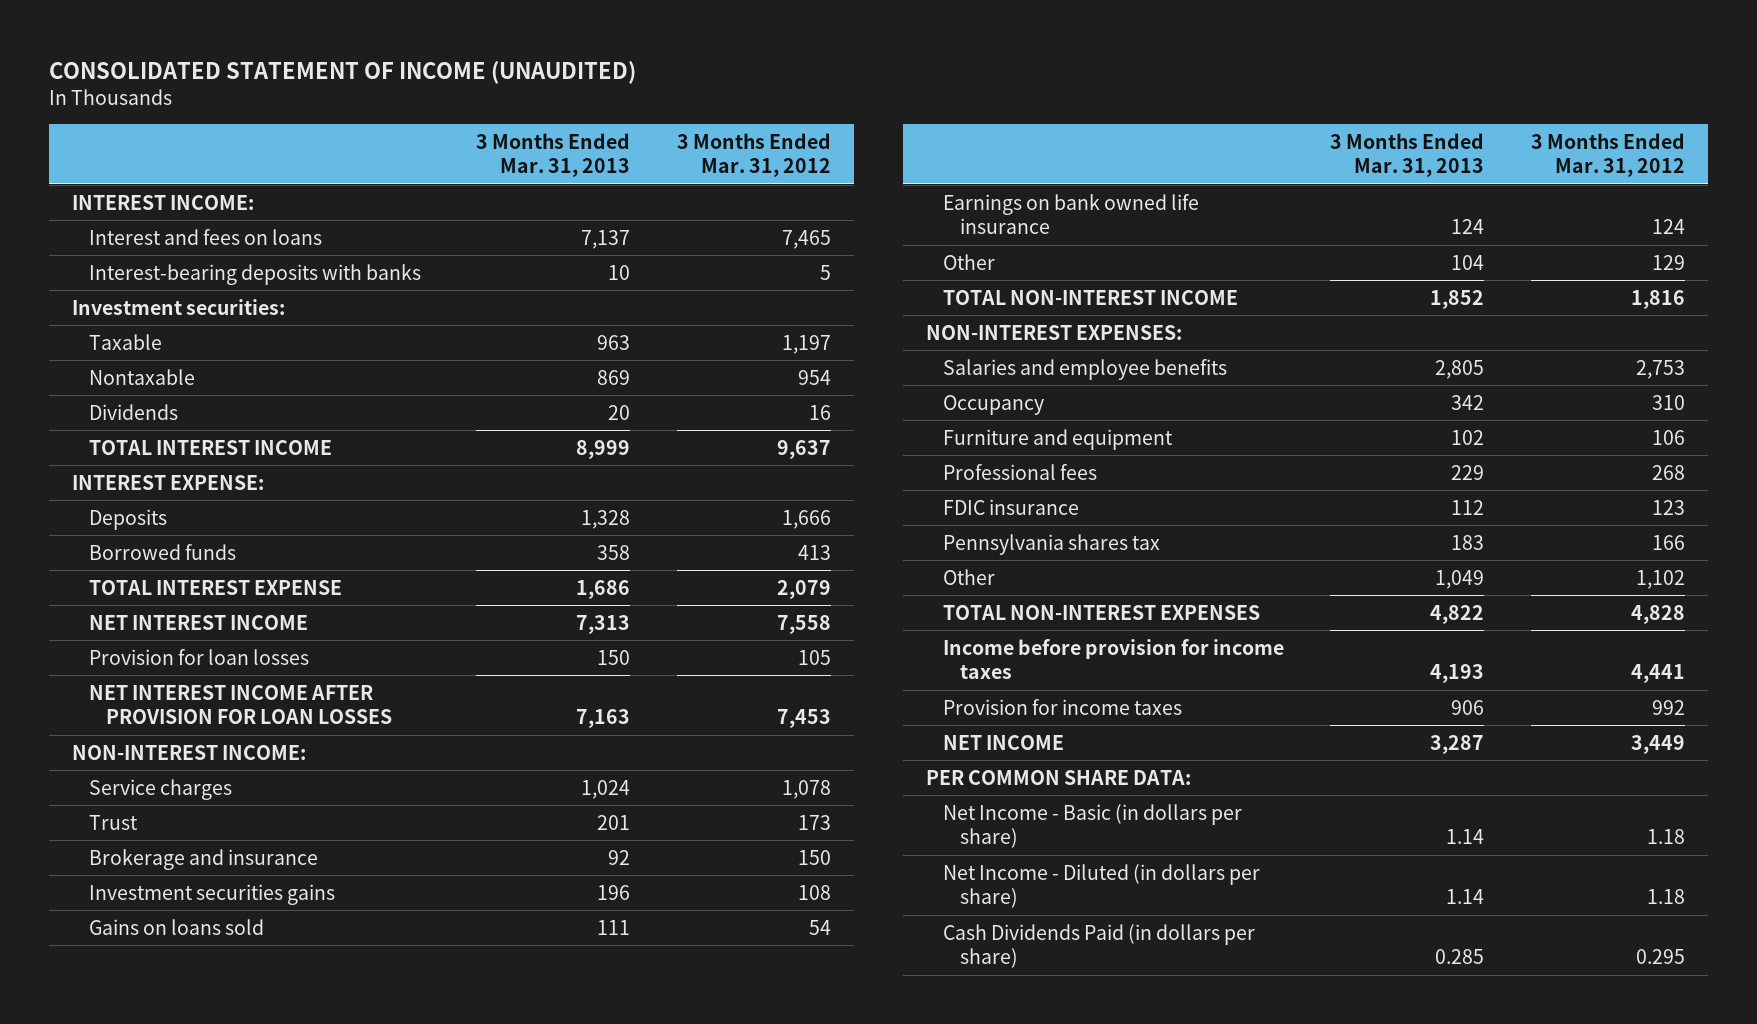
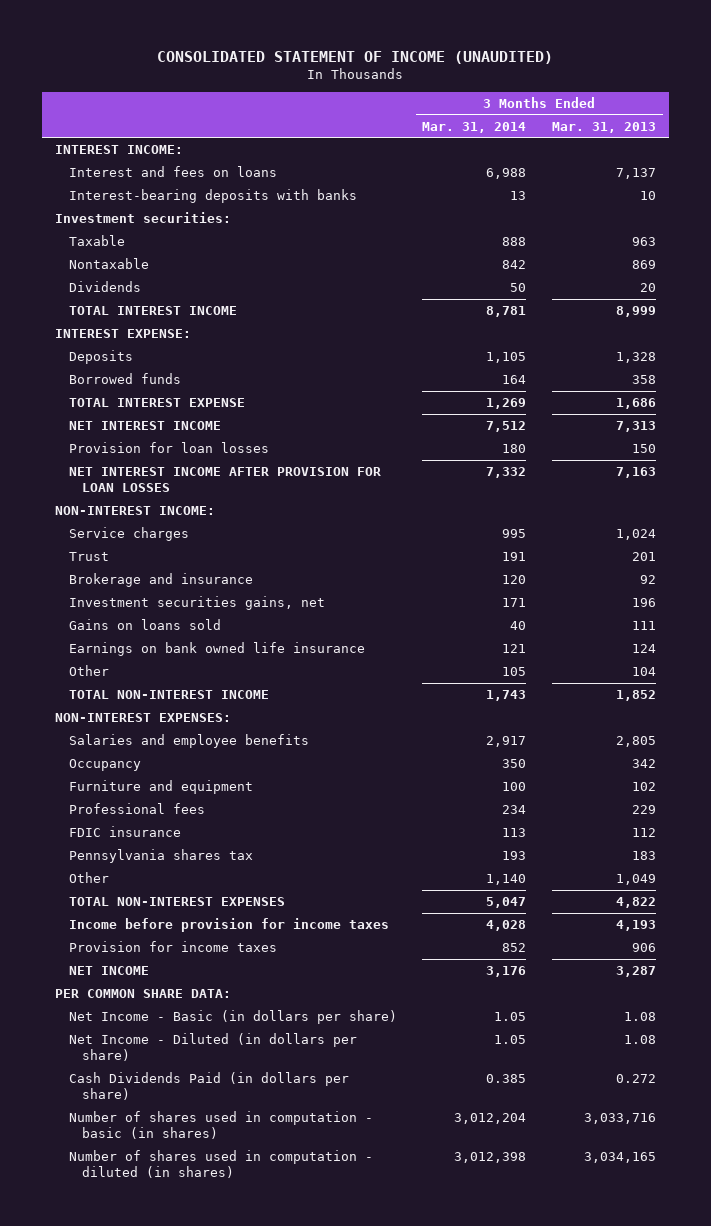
- | 3 Months Ended Mar. 31, 2013 | 3 Months Ended Mar. 31, 2012
+ | 3 Months Ended Mar. 31, 2014 | 3 Months Ended Mar. 31, 2013
- Investment securities gains | 196 | 108
+ Investment securities gains, net | 171 | 196
- Net Income - Basic (in dollars per share) | 1.14 | 1.18
- Net Income - Diluted (in dollars per share) | 1.14 | 1.18
- Cash Dividends Paid (in dollars per share) | 0.285 | 0.295
+ Net Income - Basic (in dollars per share) | 1.05 | 1.08
+ Net Income - Diluted (in dollars per share) | 1.05 | 1.08
+ Cash Dividends Paid (in dollars per share) | 0.385 | 0.272
+ Number of shares used in computation - basic (in shares) | 3,012,204 | 3,033,716
+ Number of shares used in computation - diluted (in shares) | 3,012,398 | 3,034,165

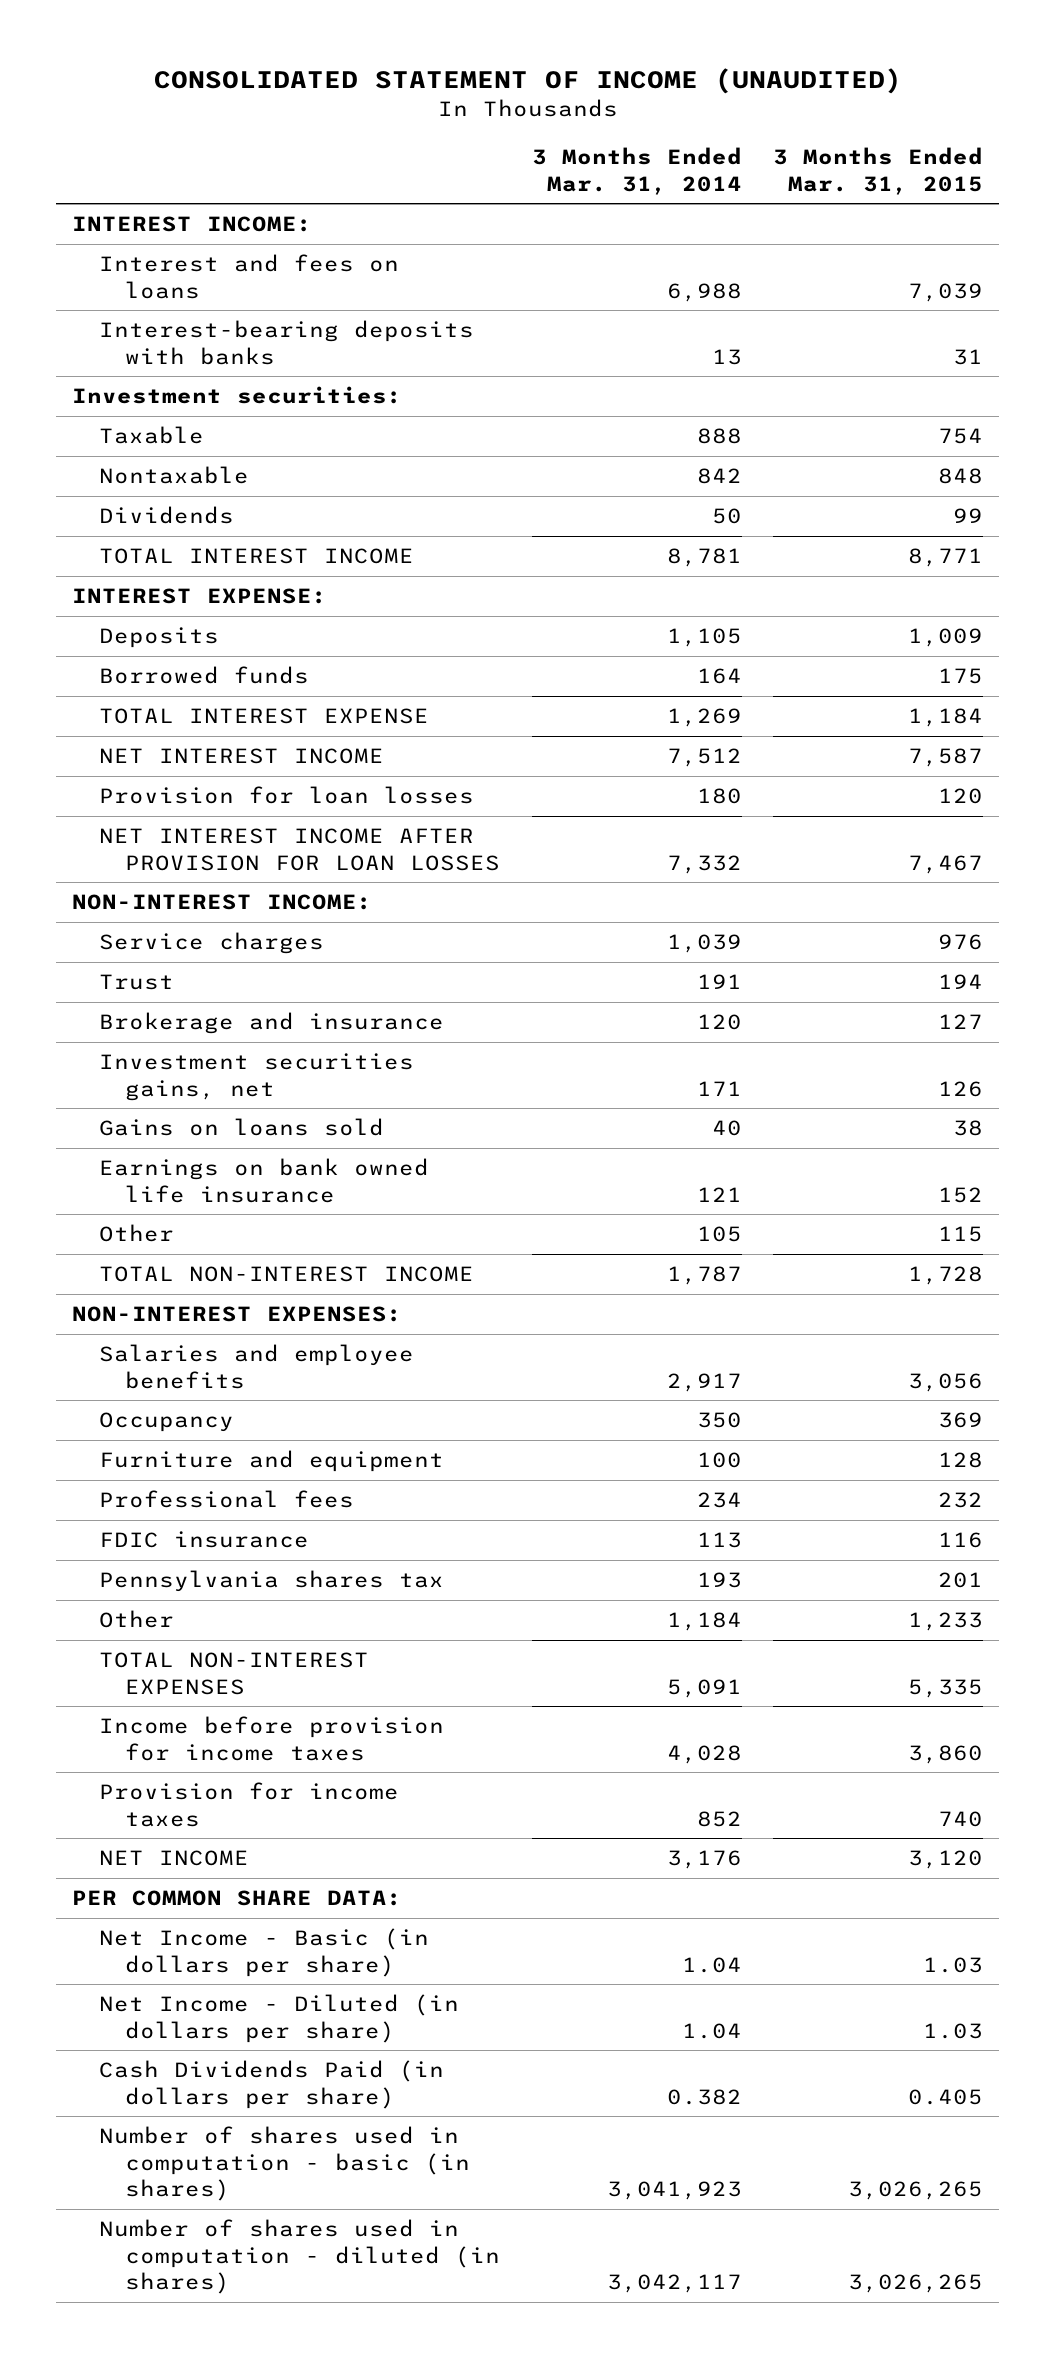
- | 3 Months Ended Mar. 31, 2014 | 3 Months Ended Mar. 31, 2013
+ | 3 Months Ended Mar. 31, 2014 | 3 Months Ended Mar. 31, 2015
- Service charges | 995 | 1,024
+ Service charges | 1,039 | 976
- TOTAL NON-INTEREST INCOME | 1,743 | 1,852
+ TOTAL NON-INTEREST INCOME | 1,787 | 1,728
- Other | 1,140 | 1,049
- TOTAL NON-INTEREST EXPENSES | 5,047 | 4,822
+ Other | 1,184 | 1,233
+ TOTAL NON-INTEREST EXPENSES | 5,091 | 5,335
- Net Income - Basic (in dollars per share) | 1.05 | 1.08
- Net Income - Diluted (in dollars per share) | 1.05 | 1.08
- Cash Dividends Paid (in dollars per share) | 0.385 | 0.272
- Number of shares used in computation - basic (in shares) | 3,012,204 | 3,033,716
- Number of shares used in computation - diluted (in shares) | 3,012,398 | 3,034,165
+ Net Income - Basic (in dollars per share) | 1.04 | 1.03
+ Net Income - Diluted (in dollars per share) | 1.04 | 1.03
+ Cash Dividends Paid (in dollars per share) | 0.382 | 0.405
+ Number of shares used in computation - basic (in shares) | 3,041,923 | 3,026,265
+ Number of shares used in computation - diluted (in shares) | 3,042,117 | 3,026,265

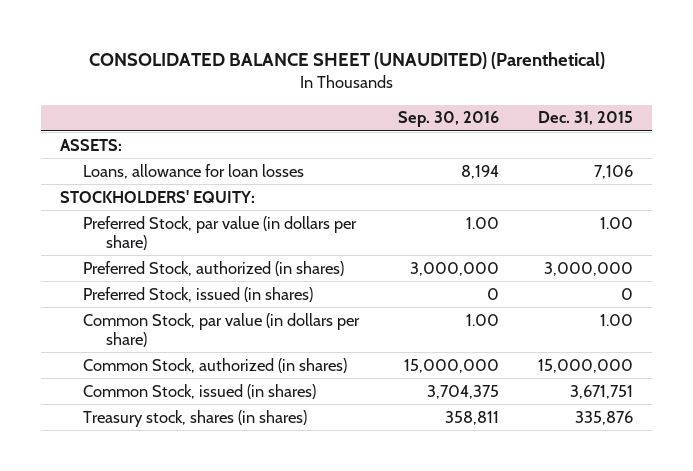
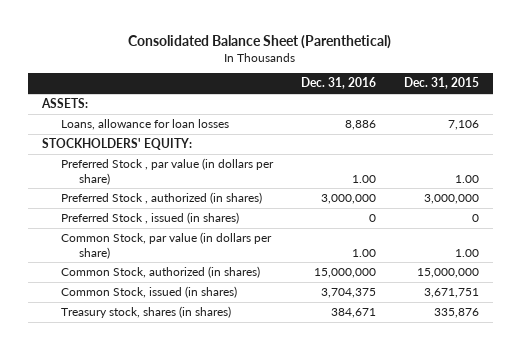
- CONSOLIDATED BALANCE SHEET (UNAUDITED) (Parenthetical)
+ Consolidated Balance Sheet (Parenthetical)
- | Sep. 30, 2016 | Dec. 31, 2015
+ | Dec. 31, 2016 | Dec. 31, 2015
- Preferred Stock, par value (in dollars per share) | 1.00 | 1.00
- Preferred Stock, authorized (in shares) | 3,000,000 | 3,000,000
- Preferred Stock, issued (in shares) | 0 | 0
+ Preferred Stock , par value (in dollars per share) | 1.00 | 1.00
+ Preferred Stock , authorized (in shares) | 3,000,000 | 3,000,000
+ Preferred Stock , issued (in shares) | 0 | 0

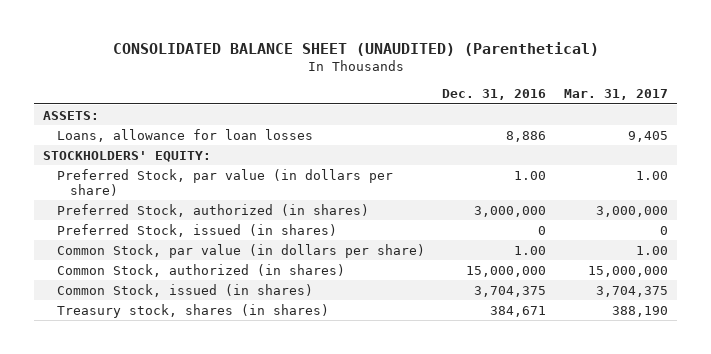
- Consolidated Balance Sheet (Parenthetical)
+ CONSOLIDATED BALANCE SHEET (UNAUDITED) (Parenthetical)
- | Dec. 31, 2016 | Dec. 31, 2015
+ | Dec. 31, 2016 | Mar. 31, 2017
- Preferred Stock , par value (in dollars per share) | 1.00 | 1.00
- Preferred Stock , authorized (in shares) | 3,000,000 | 3,000,000
- Preferred Stock , issued (in shares) | 0 | 0
+ Preferred Stock, par value (in dollars per share) | 1.00 | 1.00
+ Preferred Stock, authorized (in shares) | 3,000,000 | 3,000,000
+ Preferred Stock, issued (in shares) | 0 | 0

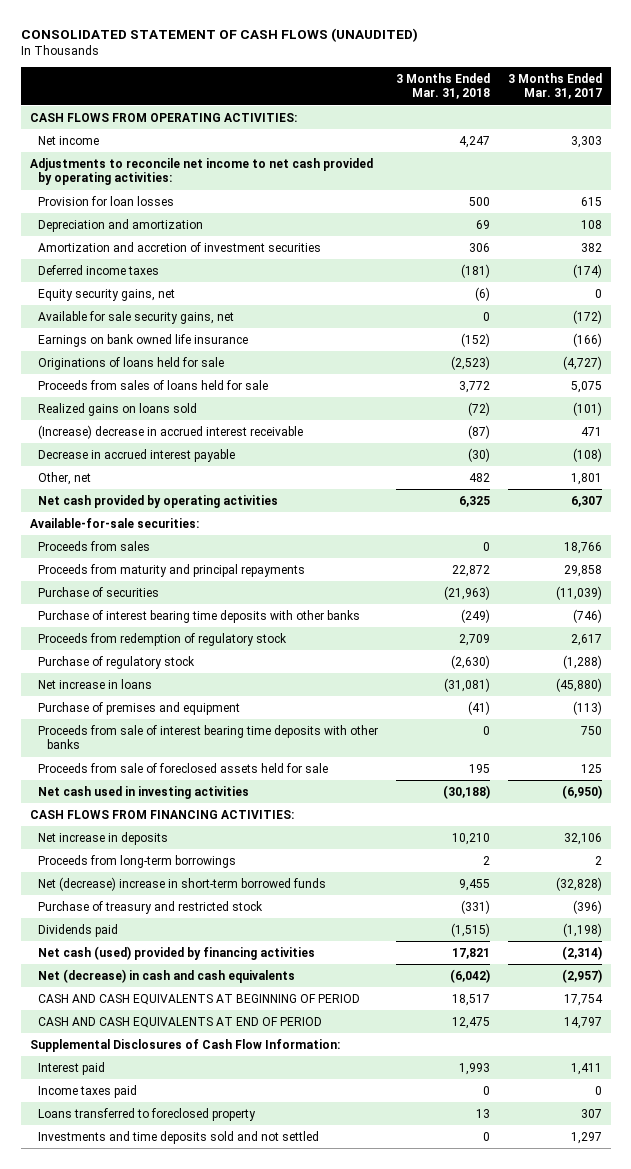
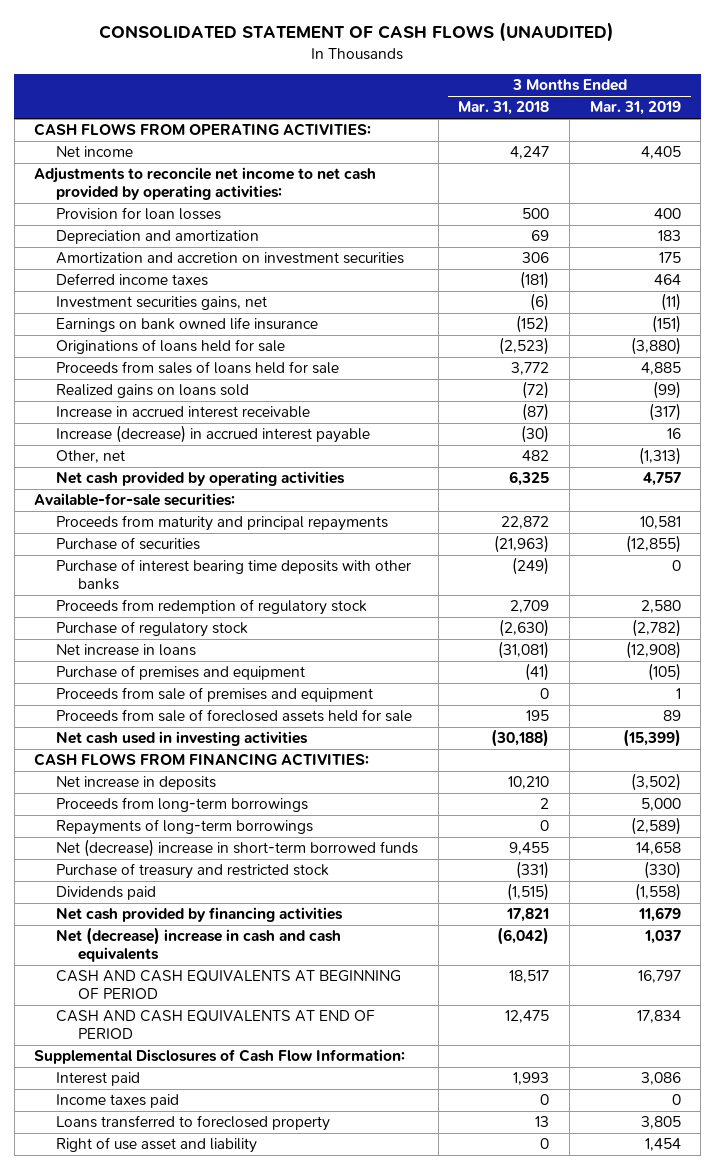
- | 3 Months Ended Mar. 31, 2018 | 3 Months Ended Mar. 31, 2017
+ | 3 Months Ended Mar. 31, 2018 | 3 Months Ended Mar. 31, 2019
- Amortization and accretion of investment securities | 306 | 382
+ Amortization and accretion on investment securities | 306 | 175
- Equity security gains, net | (6) | 0
- Available for sale security gains, net | 0 | (172)
+ Investment securities gains, net | (6) | (11)
- (Increase) decrease in accrued interest receivable | (87) | 471
- Decrease in accrued interest payable | (30) | (108)
+ Increase in accrued interest receivable | (87) | (317)
+ Increase (decrease) in accrued interest payable | (30) | 16
- Proceeds from sales | 0 | 18,766
- Proceeds from sale of interest bearing time deposits with other banks | 0 | 750
+ Proceeds from sale of premises and equipment | 0 | 1
+ Repayments of long-term borrowings | 0 | (2,589)
- Net cash (used) provided by financing activities | 17,821 | (2,314)
- Net (decrease) in cash and cash equivalents | (6,042) | (2,957)
+ Net cash provided by financing activities | 17,821 | 11,679
+ Net (decrease) increase in cash and cash equivalents | (6,042) | 1,037
- Investments and time deposits sold and not settled | 0 | 1,297
+ Right of use asset and liability | 0 | 1,454

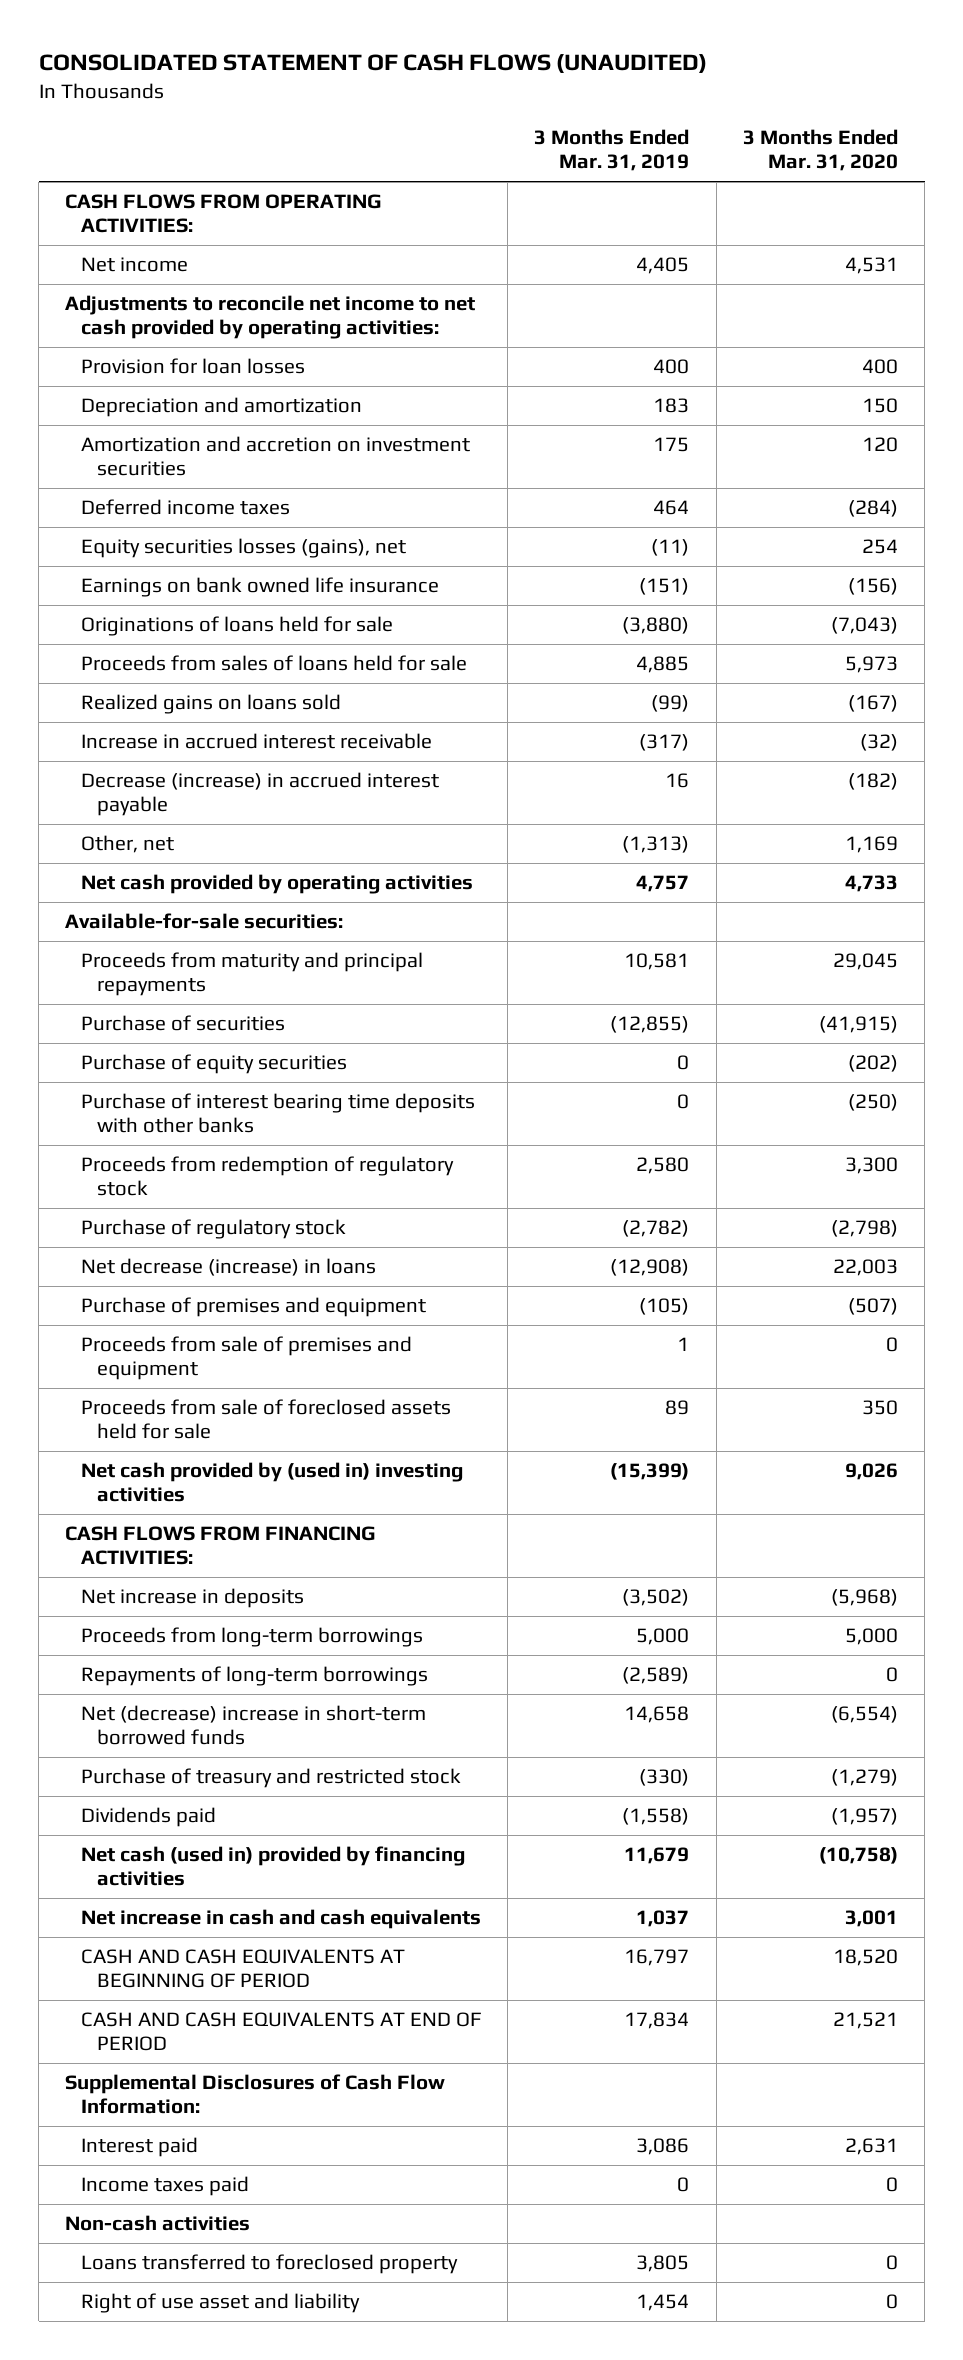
- | 3 Months Ended Mar. 31, 2018 | 3 Months Ended Mar. 31, 2019
+ | 3 Months Ended Mar. 31, 2019 | 3 Months Ended Mar. 31, 2020
- Investment securities gains, net | (6) | (11)
+ Equity securities losses (gains), net | (11) | 254
- Increase (decrease) in accrued interest payable | (30) | 16
+ Decrease (increase) in accrued interest payable | 16 | (182)
+ Purchase of equity securities | 0 | (202)
- Net increase in loans | (31,081) | (12,908)
+ Net decrease (increase) in loans | (12,908) | 22,003
- Net cash used in investing activities | (30,188) | (15,399)
+ Net cash provided by (used in) investing activities | (15,399) | 9,026
- Net cash provided by financing activities | 17,821 | 11,679
- Net (decrease) increase in cash and cash equivalents | (6,042) | 1,037
+ Net cash (used in) provided by financing activities | 11,679 | (10,758)
+ Net increase in cash and cash equivalents | 1,037 | 3,001
+ Non-cash activities

